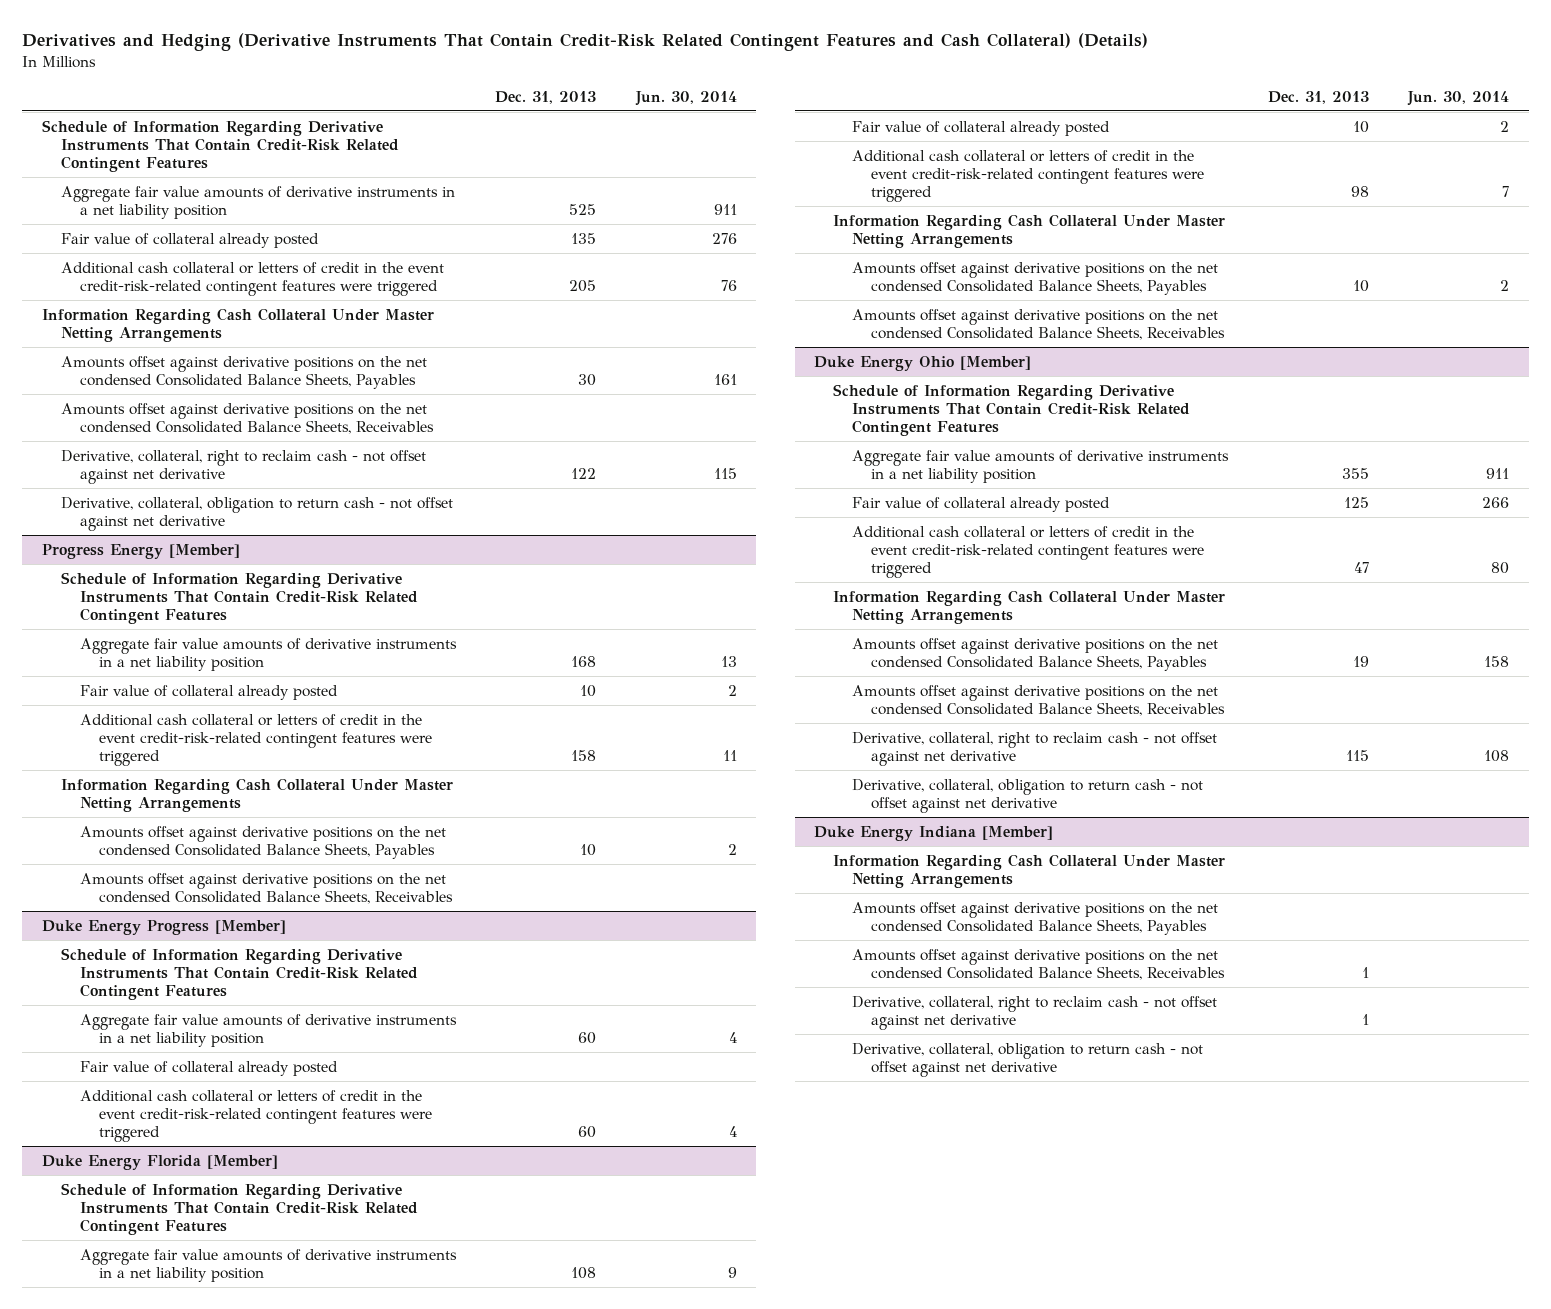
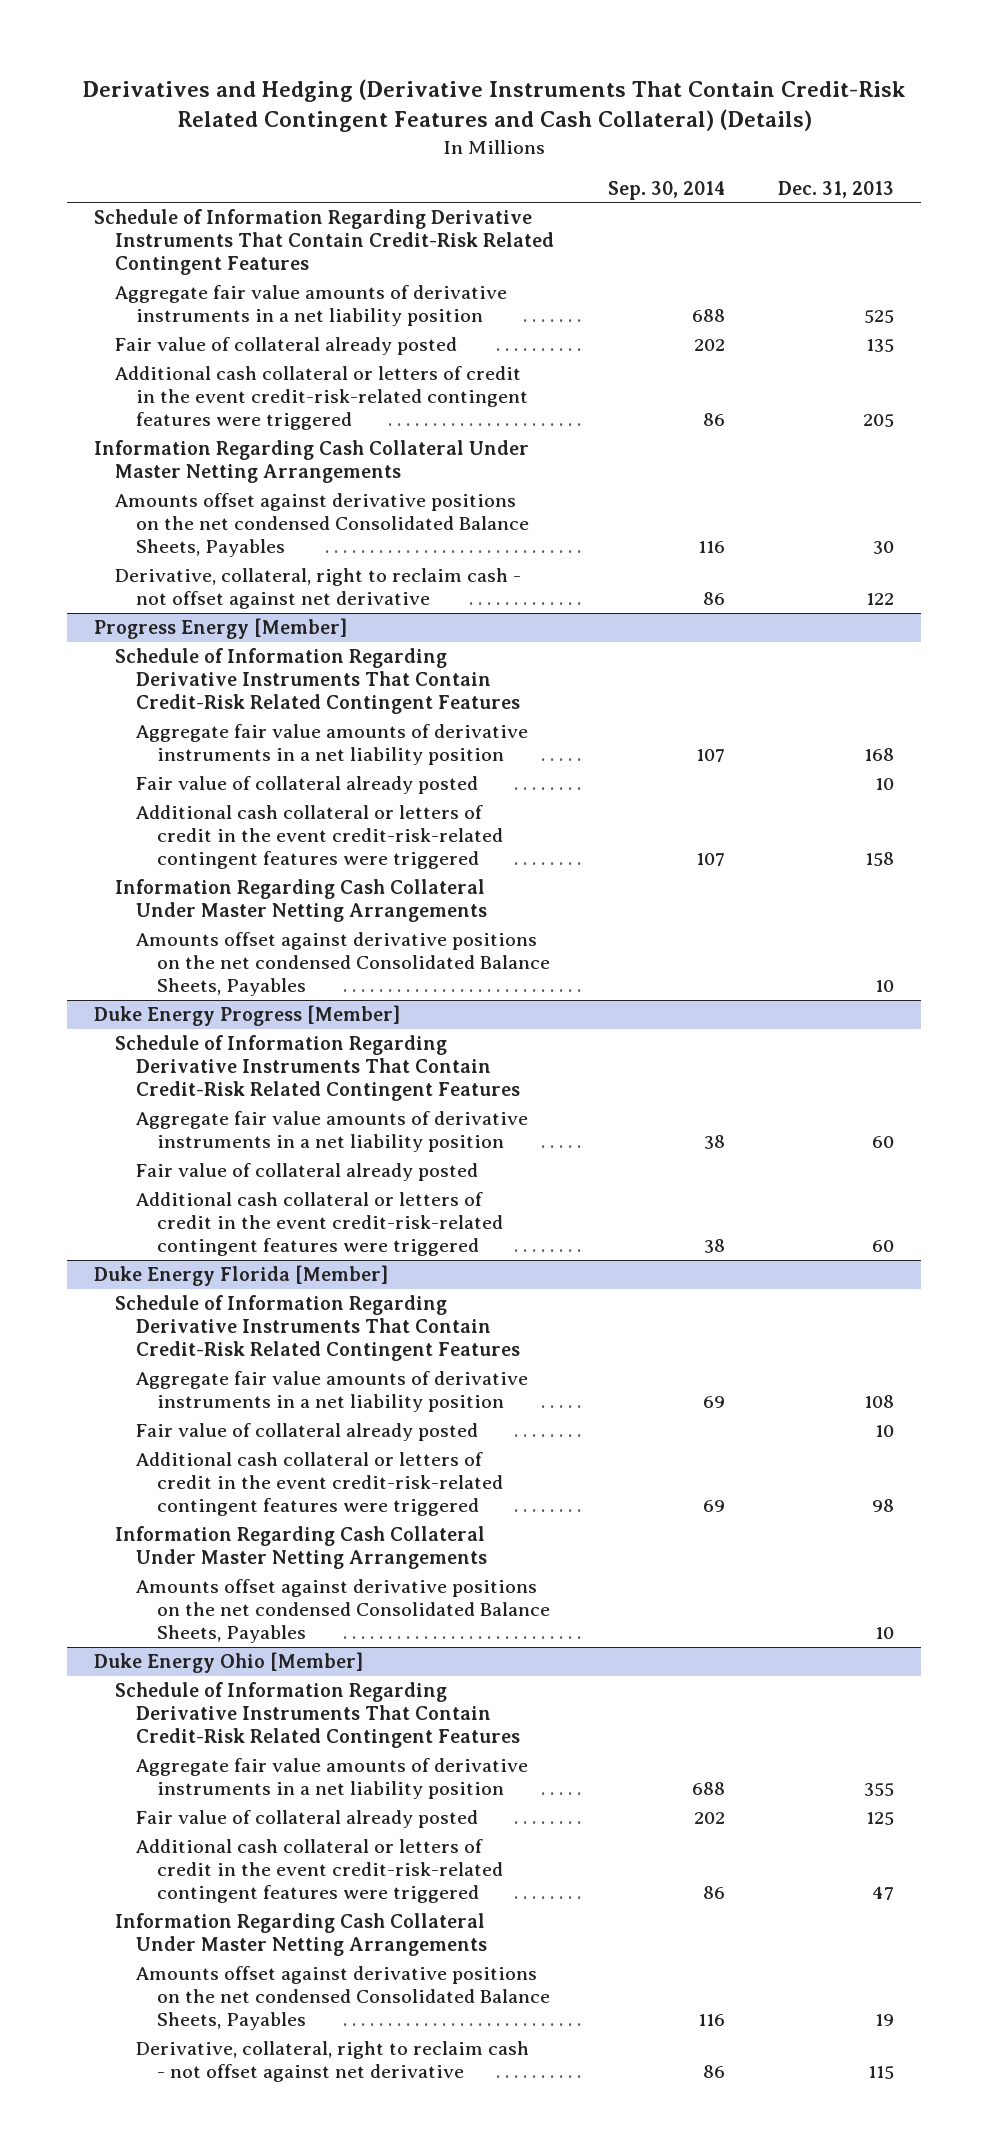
- | Dec. 31, 2013 | Jun. 30, 2014
+ | Sep. 30, 2014 | Dec. 31, 2013
- Amounts offset against derivative positions on the net condensed Consolidated Balance Sheets, Receivables
- Derivative, collateral, obligation to return cash - not offset against net derivative
@ Progress Energy [Member]
- Amounts offset against derivative positions on the net condensed Consolidated Balance Sheets, Receivables
@ Duke Energy Florida [Member]
- Amounts offset against derivative positions on the net condensed Consolidated Balance Sheets, Receivables
@ Duke Energy Ohio [Member]
- Amounts offset against derivative positions on the net condensed Consolidated Balance Sheets, Receivables
- Derivative, collateral, obligation to return cash - not offset against net derivative
- Duke Energy Indiana [Member]
- Information Regarding Cash Collateral Under Master Netting Arrangements
- Amounts offset against derivative positions on the net condensed Consolidated Balance Sheets, Payables
- Amounts offset against derivative positions on the net condensed Consolidated Balance Sheets, Receivables | 1 |
- Derivative, collateral, right to reclaim cash - not offset against net derivative | 1 |
- Derivative, collateral, obligation to return cash - not offset against net derivative

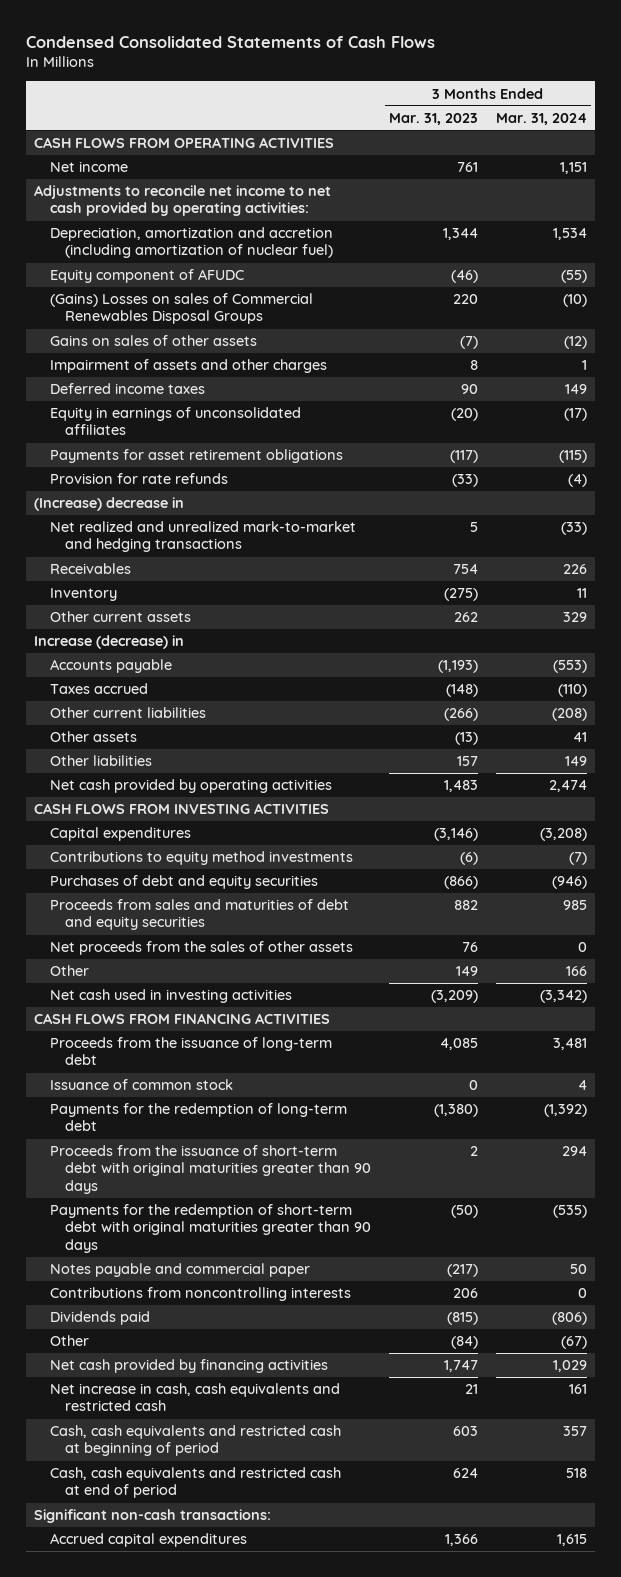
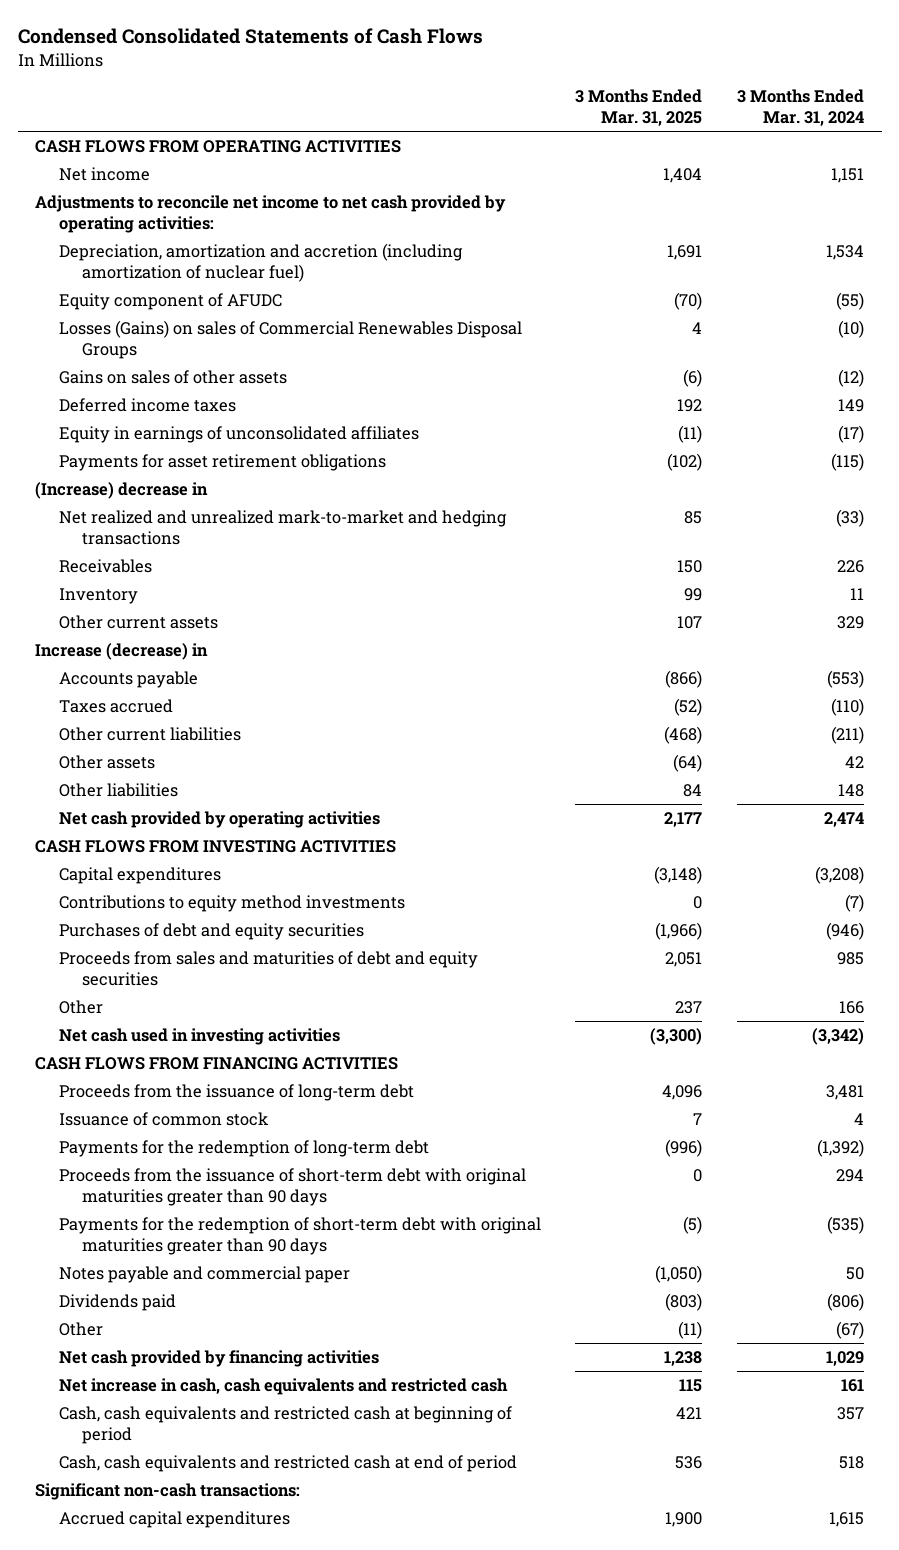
- | 3 Months Ended Mar. 31, 2023 | 3 Months Ended Mar. 31, 2024
+ | 3 Months Ended Mar. 31, 2025 | 3 Months Ended Mar. 31, 2024
- (Gains) Losses on sales of Commercial Renewables Disposal Groups | 220 | (10)
+ Losses (Gains) on sales of Commercial Renewables Disposal Groups | 4 | (10)
- Impairment of assets and other charges | 8 | 1
- Provision for rate refunds | (33) | (4)
- Other current liabilities | (266) | (208)
- Other assets | (13) | 41
- Other liabilities | 157 | 149
+ Other current liabilities | (468) | (211)
+ Other assets | (64) | 42
+ Other liabilities | 84 | 148
- Net proceeds from the sales of other assets | 76 | 0
- Contributions from noncontrolling interests | 206 | 0

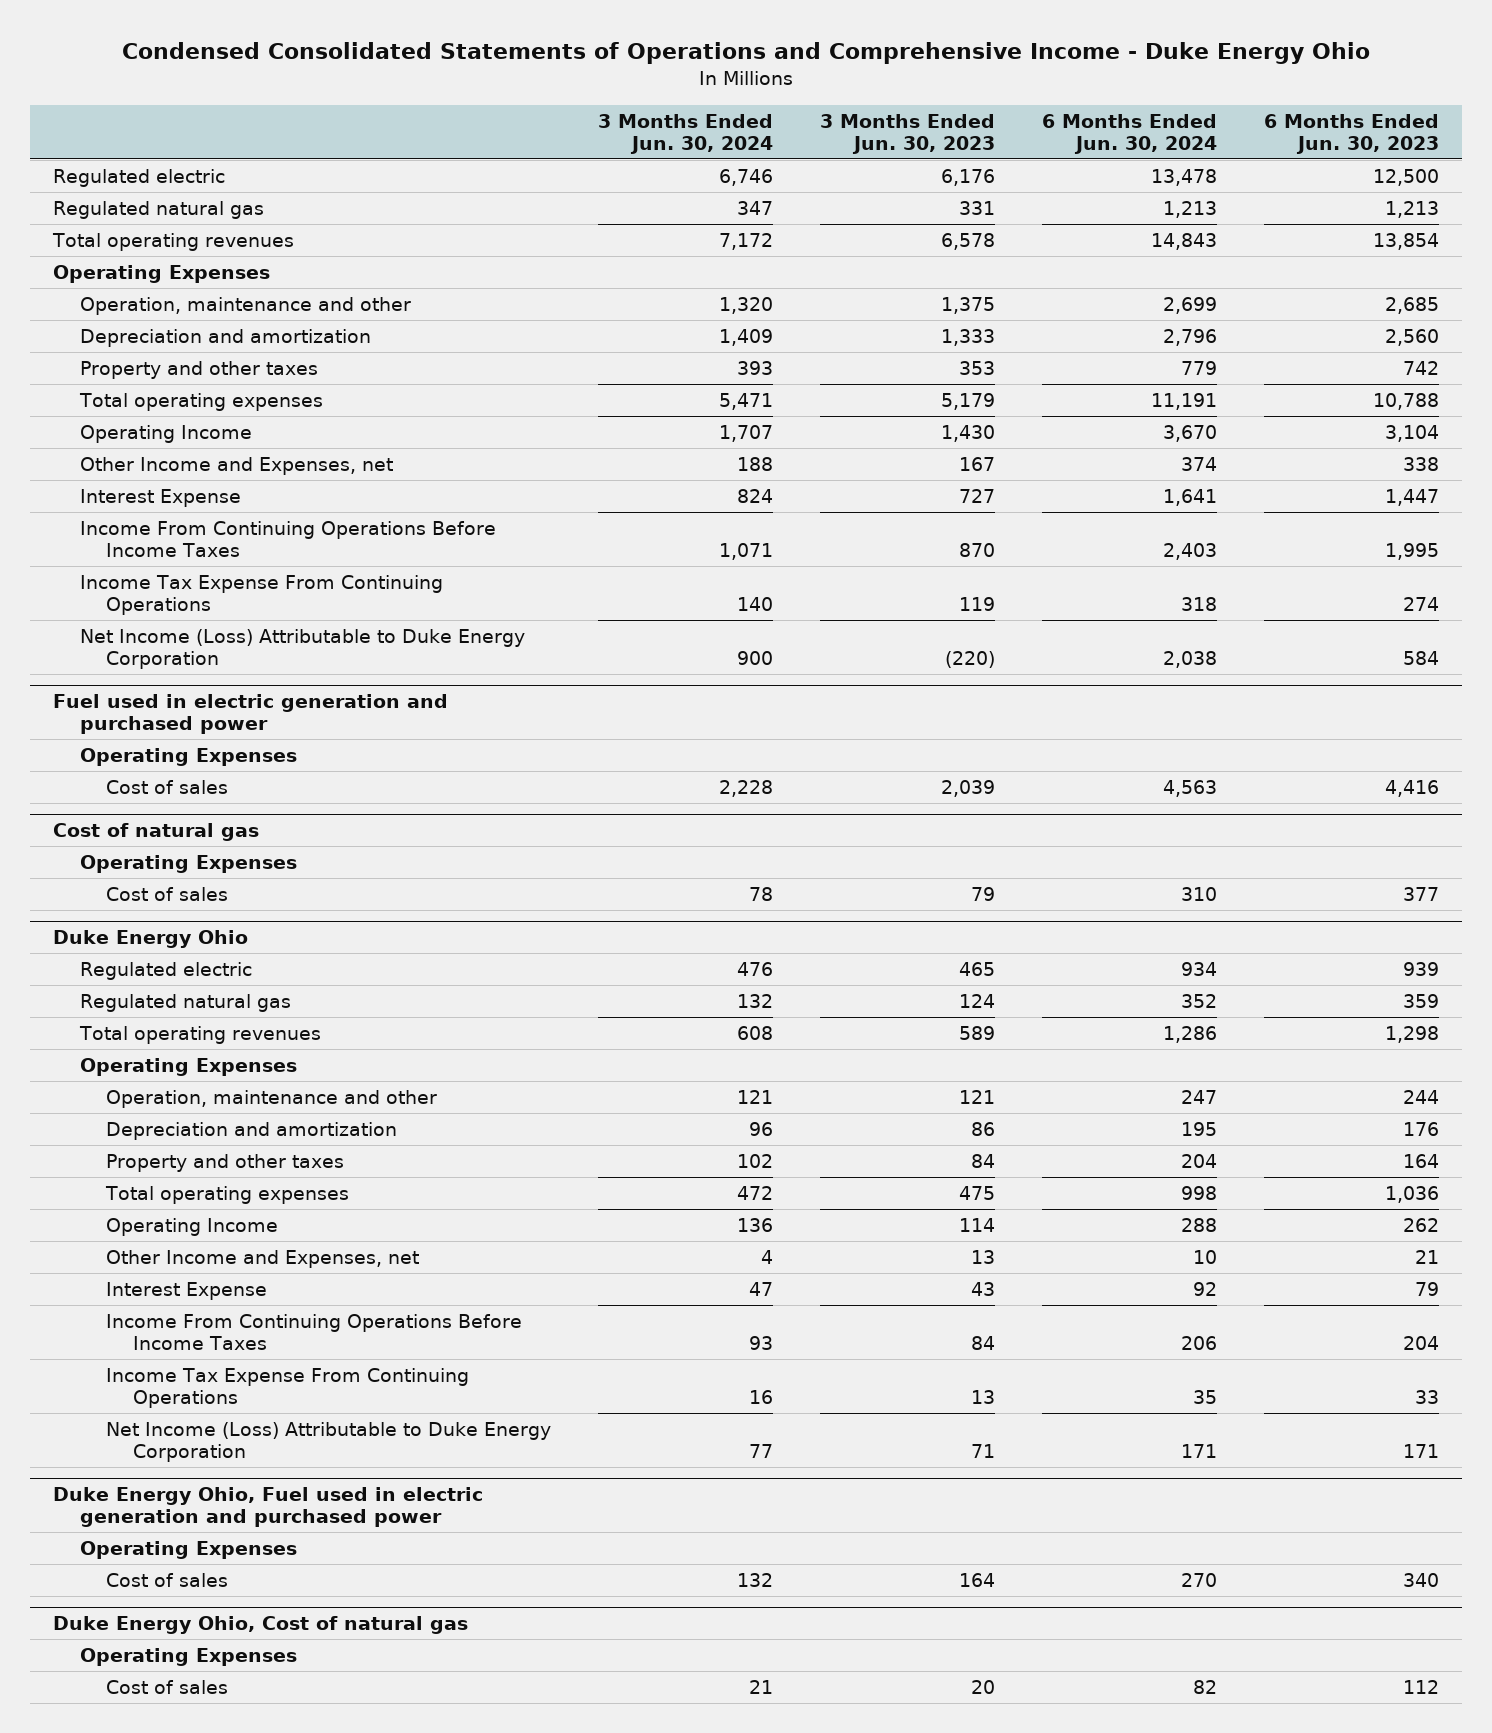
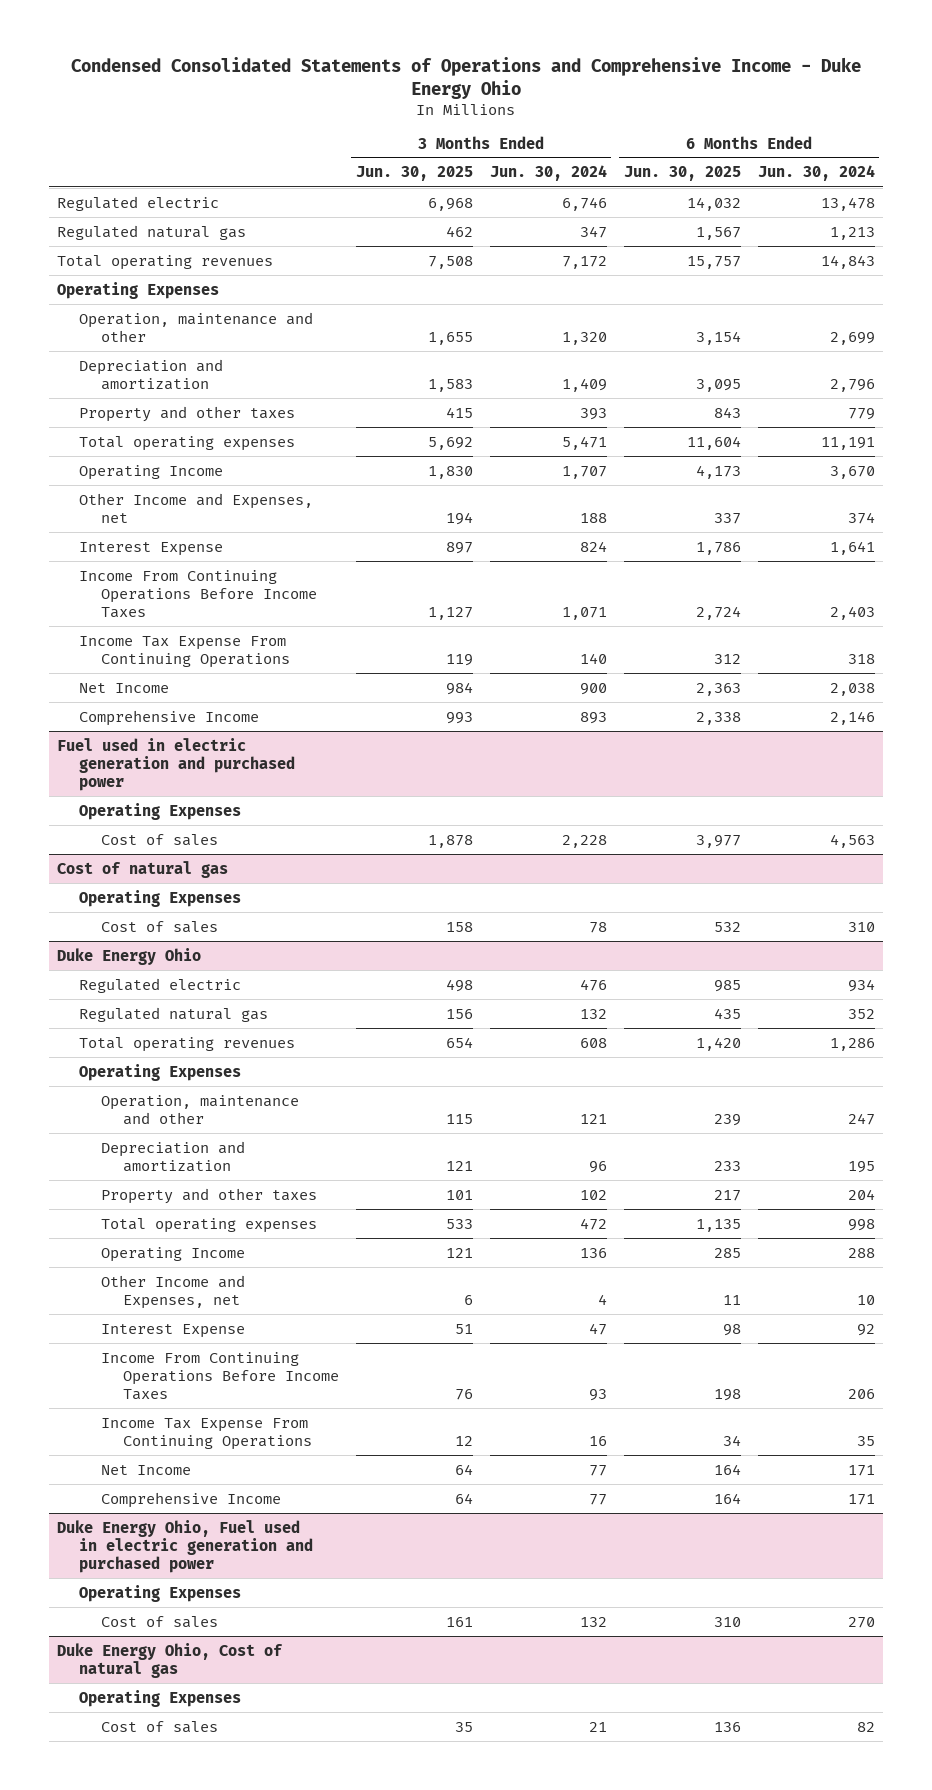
- | 3 Months Ended Jun. 30, 2024 | 3 Months Ended Jun. 30, 2023 | 6 Months Ended Jun. 30, 2024 | 6 Months Ended Jun. 30, 2023
+ | 3 Months Ended Jun. 30, 2025 | 3 Months Ended Jun. 30, 2024 | 6 Months Ended Jun. 30, 2025 | 6 Months Ended Jun. 30, 2024
- Net Income (Loss) Attributable to Duke Energy Corporation | 900 | (220) | 2,038 | 584
+ Net Income | 984 | 900 | 2,363 | 2,038
+ Comprehensive Income | 993 | 893 | 2,338 | 2,146
@ Duke Energy Ohio
- Net Income (Loss) Attributable to Duke Energy Corporation | 77 | 71 | 171 | 171
+ Net Income | 64 | 77 | 164 | 171
+ Comprehensive Income | 64 | 77 | 164 | 171

